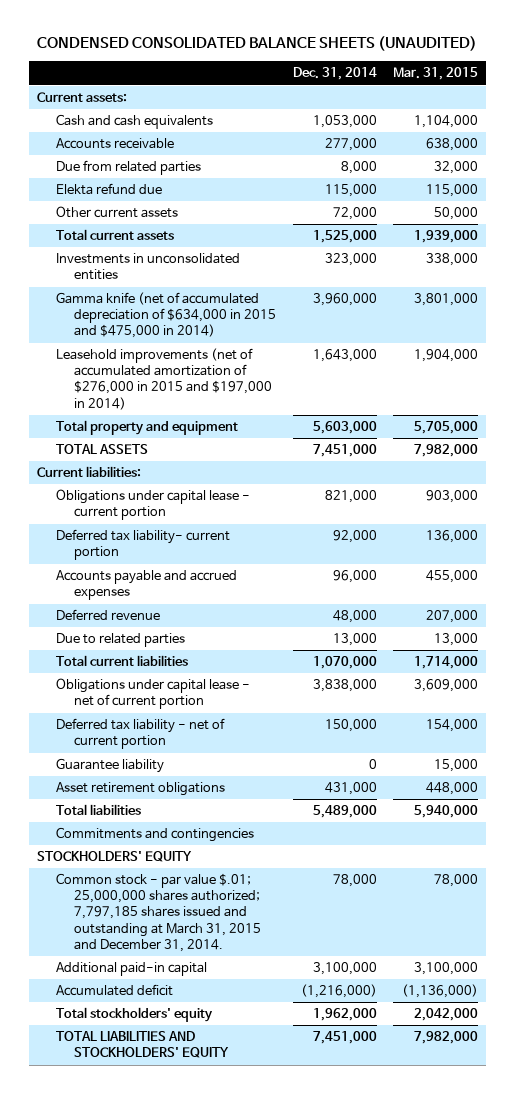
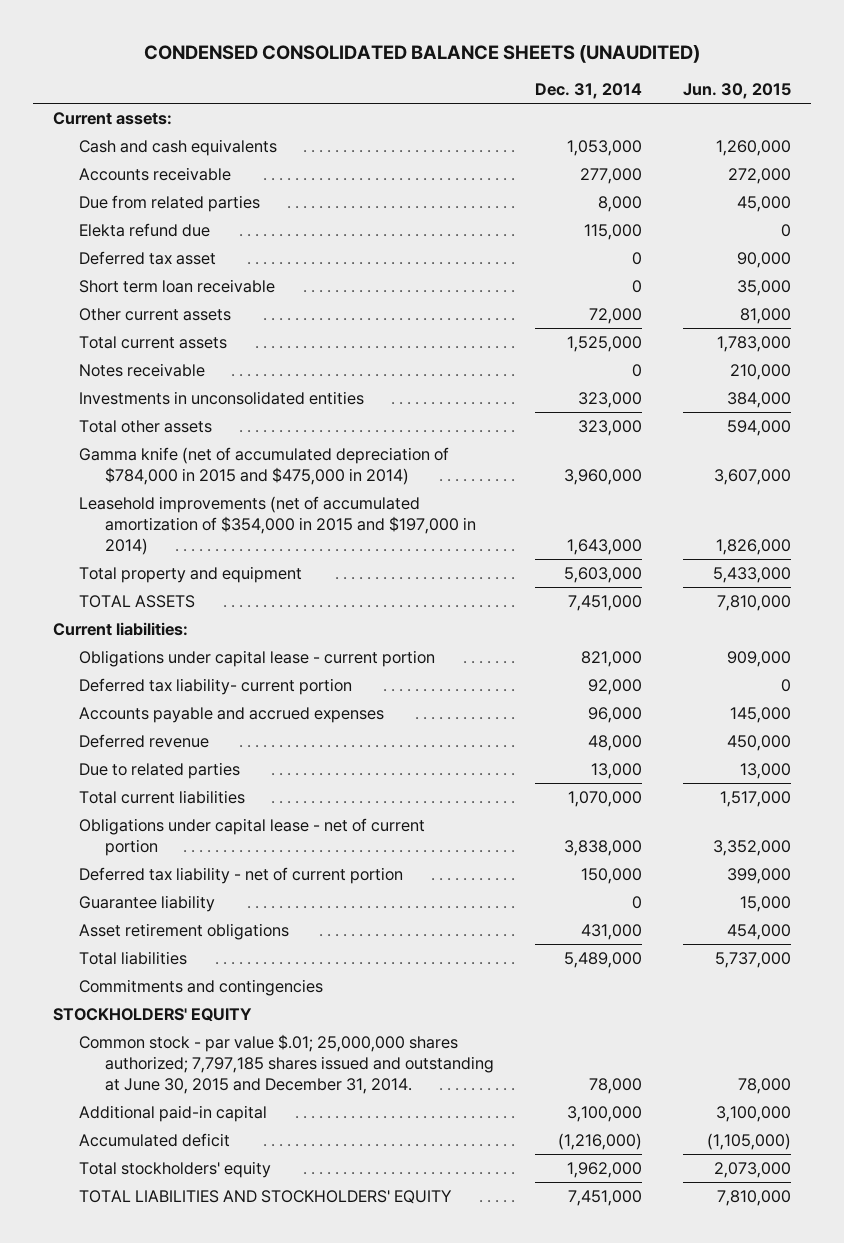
- | Dec. 31, 2014 | Mar. 31, 2015
+ | Dec. 31, 2014 | Jun. 30, 2015
+ Deferred tax asset | 0 | 90,000
+ Short term loan receivable | 0 | 35,000
+ Notes receivable | 0 | 210,000
- Gamma knife (net of accumulated depreciation of $634,000 in 2015 and $475,000 in 2014) | 3,960,000 | 3,801,000
- Leasehold improvements (net of accumulated amortization of $276,000 in 2015 and $197,000 in 2014) | 1,643,000 | 1,904,000
+ Total other assets | 323,000 | 594,000
+ Gamma knife (net of accumulated depreciation of $784,000 in 2015 and $475,000 in 2014) | 3,960,000 | 3,607,000
+ Leasehold improvements (net of accumulated amortization of $354,000 in 2015 and $197,000 in 2014) | 1,643,000 | 1,826,000
- Common stock - par value $.01; 25,000,000 shares authorized; 7,797,185 shares issued and outstanding at March 31, 2015 and December 31, 2014. | 78,000 | 78,000
+ Common stock - par value $.01; 25,000,000 shares authorized; 7,797,185 shares issued and outstanding at June 30, 2015 and December 31, 2014. | 78,000 | 78,000

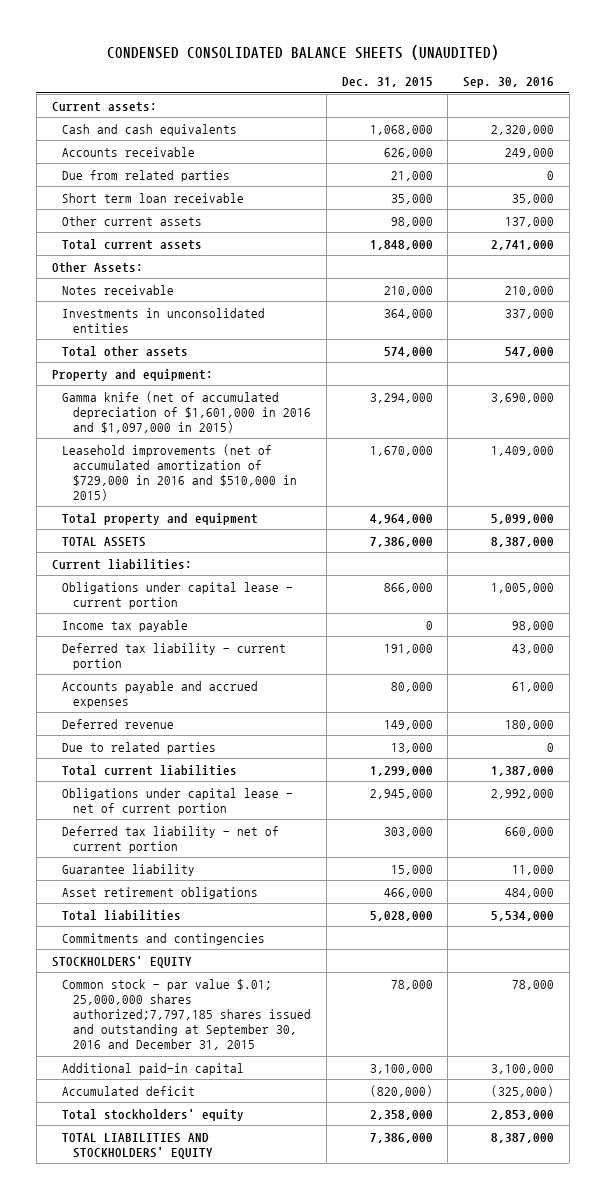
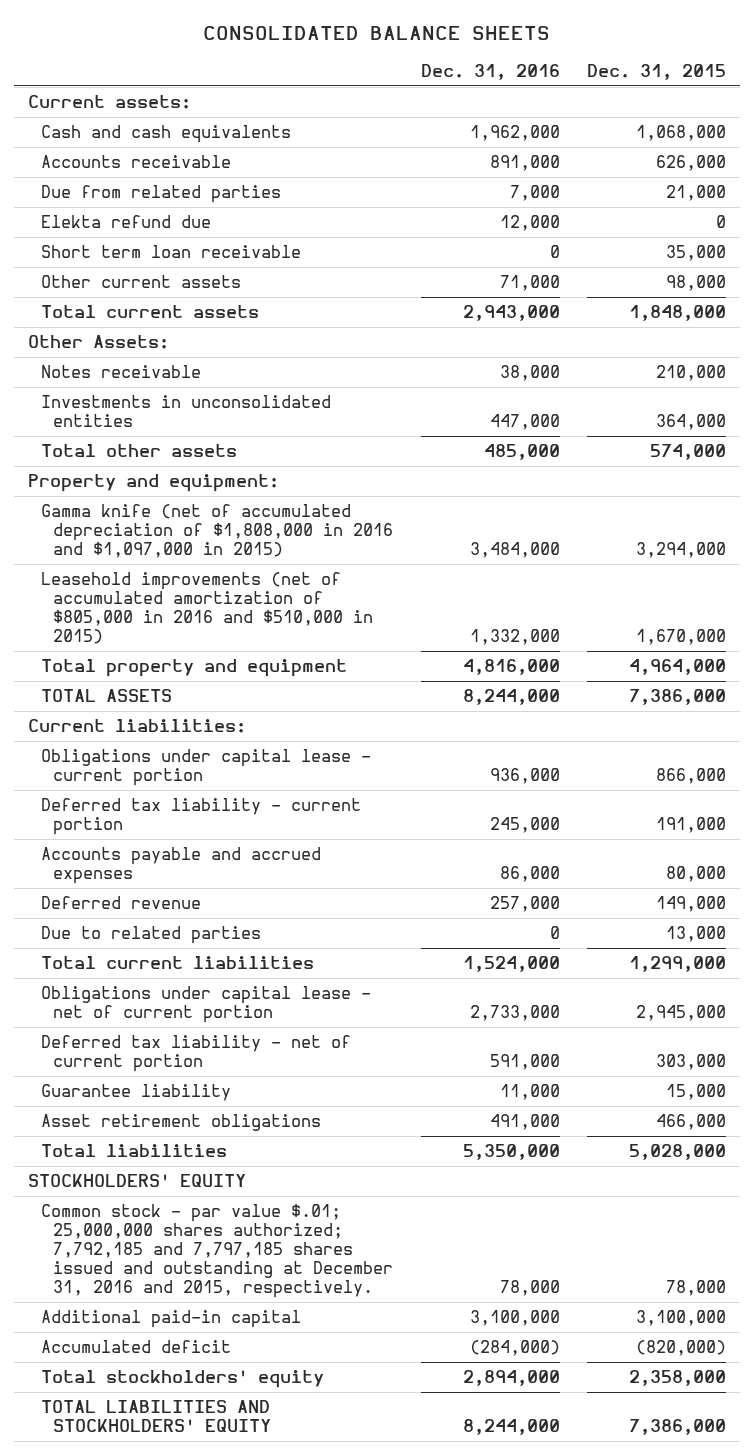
- CONDENSED CONSOLIDATED BALANCE SHEETS (UNAUDITED)
+ CONSOLIDATED BALANCE SHEETS
- | Dec. 31, 2015 | Sep. 30, 2016
+ | Dec. 31, 2016 | Dec. 31, 2015
+ Elekta refund due | 12,000 | 0
- Gamma knife (net of accumulated depreciation of $1,601,000 in 2016 and $1,097,000 in 2015) | 3,294,000 | 3,690,000
- Leasehold improvements (net of accumulated amortization of $729,000 in 2016 and $510,000 in 2015) | 1,670,000 | 1,409,000
+ Gamma knife (net of accumulated depreciation of $1,808,000 in 2016 and $1,097,000 in 2015) | 3,484,000 | 3,294,000
+ Leasehold improvements (net of accumulated amortization of $805,000 in 2016 and $510,000 in 2015) | 1,332,000 | 1,670,000
- Income tax payable | 0 | 98,000
- Commitments and contingencies
- Common stock - par value $.01; 25,000,000 shares authorized;7,797,185 shares issued and outstanding at September 30, 2016 and December 31, 2015 | 78,000 | 78,000
+ Common stock - par value $.01; 25,000,000 shares authorized; 7,792,185 and 7,797,185 shares issued and outstanding at December 31, 2016 and 2015, respectively. | 78,000 | 78,000

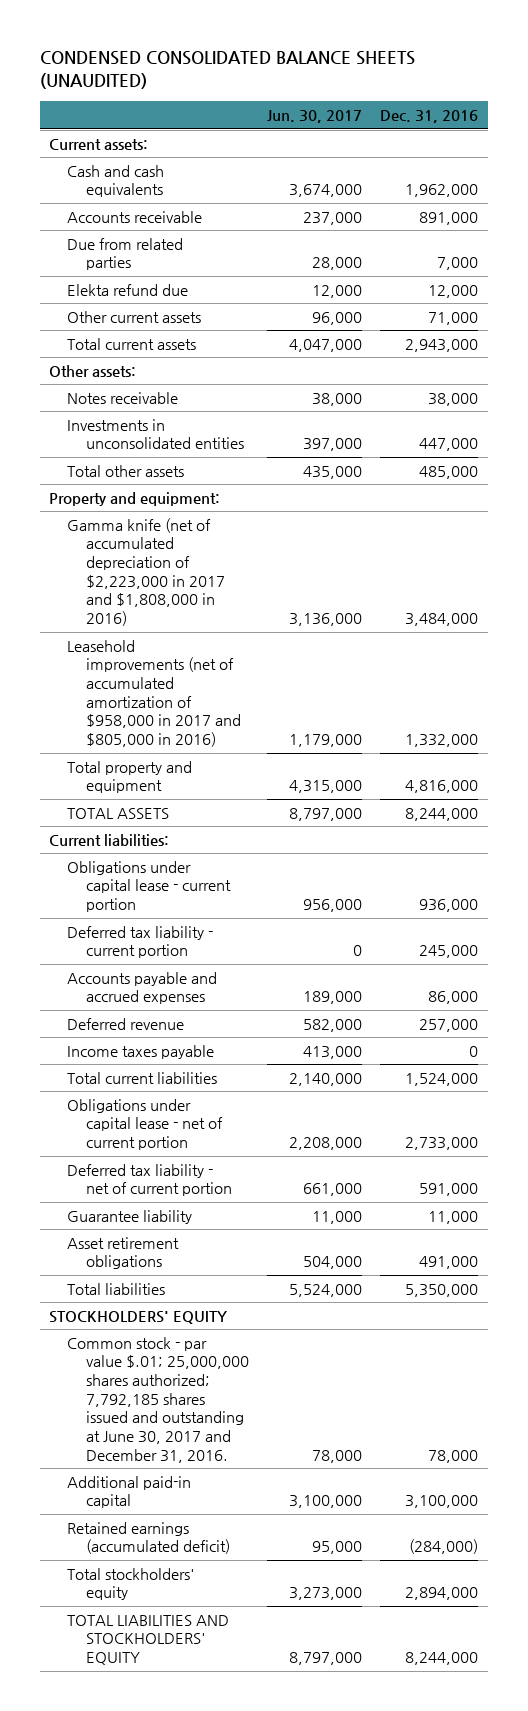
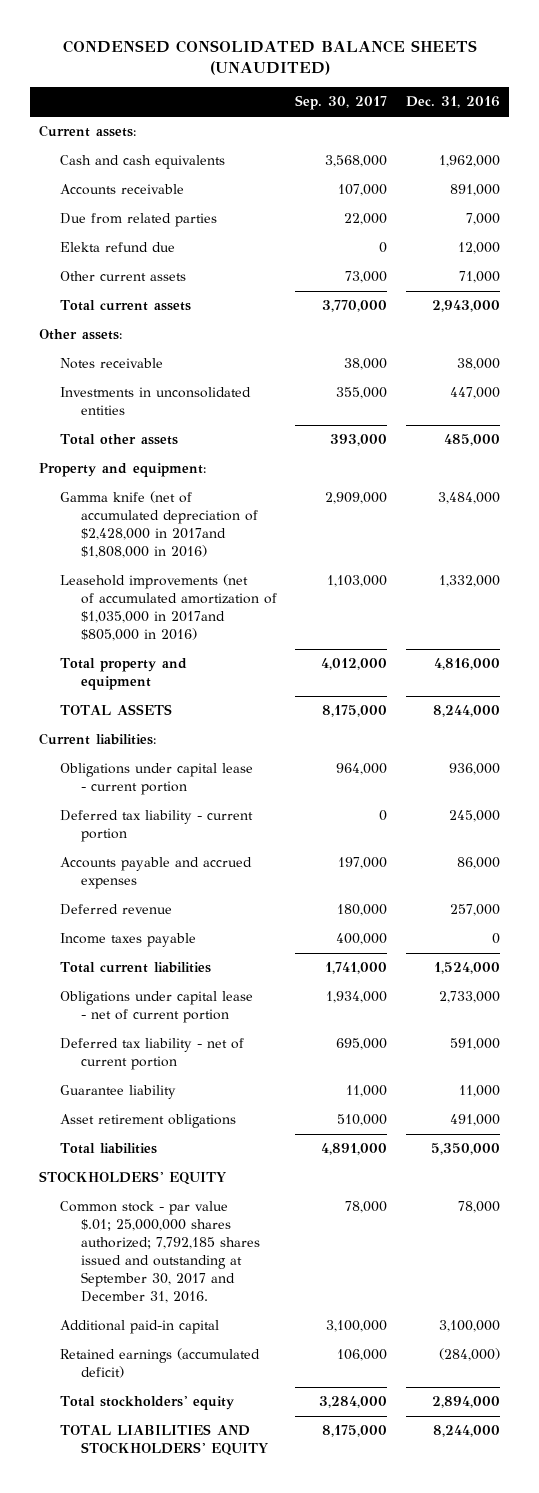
- | Jun. 30, 2017 | Dec. 31, 2016
+ | Sep. 30, 2017 | Dec. 31, 2016
- Gamma knife (net of accumulated depreciation of $2,223,000 in 2017 and $1,808,000 in 2016) | 3,136,000 | 3,484,000
- Leasehold improvements (net of accumulated amortization of $958,000 in 2017 and $805,000 in 2016) | 1,179,000 | 1,332,000
+ Gamma knife (net of accumulated depreciation of $2,428,000 in 2017and $1,808,000 in 2016) | 2,909,000 | 3,484,000
+ Leasehold improvements (net of accumulated amortization of $1,035,000 in 2017and $805,000 in 2016) | 1,103,000 | 1,332,000
- Common stock - par value $.01; 25,000,000 shares authorized; 7,792,185 shares issued and outstanding at June 30, 2017 and December 31, 2016. | 78,000 | 78,000
+ Common stock - par value $.01; 25,000,000 shares authorized; 7,792,185 shares issued and outstanding at September 30, 2017 and December 31, 2016. | 78,000 | 78,000

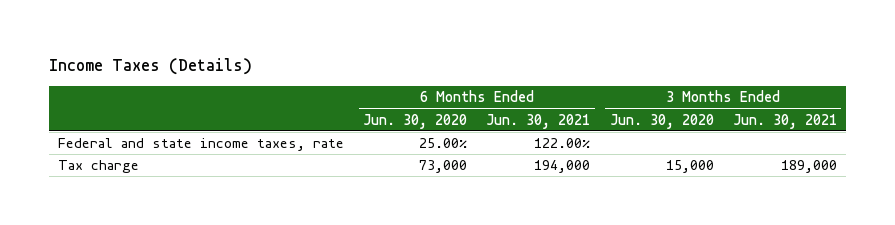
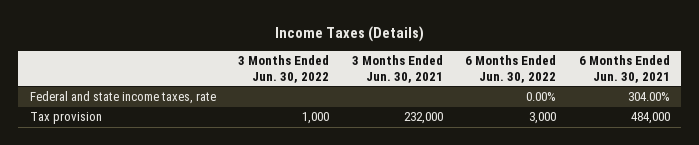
- | 6 Months Ended Jun. 30, 2020 | 6 Months Ended Jun. 30, 2021 | 3 Months Ended Jun. 30, 2020 | 3 Months Ended Jun. 30, 2021
+ | 3 Months Ended Jun. 30, 2022 | 3 Months Ended Jun. 30, 2021 | 6 Months Ended Jun. 30, 2022 | 6 Months Ended Jun. 30, 2021
- Federal and state income taxes, rate | 25.00% | 122.00% | |
- Tax charge | 73,000 | 194,000 | 15,000 | 189,000
+ Federal and state income taxes, rate | | | 0.00% | 304.00%
+ Tax provision | 1,000 | 232,000 | 3,000 | 484,000

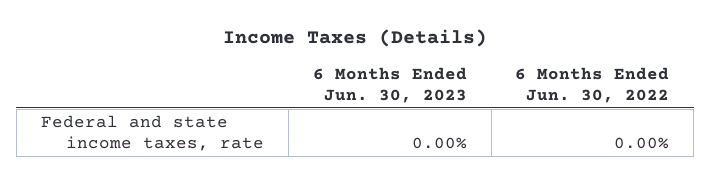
- | 3 Months Ended Jun. 30, 2022 | 3 Months Ended Jun. 30, 2021 | 6 Months Ended Jun. 30, 2022 | 6 Months Ended Jun. 30, 2021
+ | 6 Months Ended Jun. 30, 2023 | 6 Months Ended Jun. 30, 2022
- Tax provision | 1,000 | 232,000 | 3,000 | 484,000

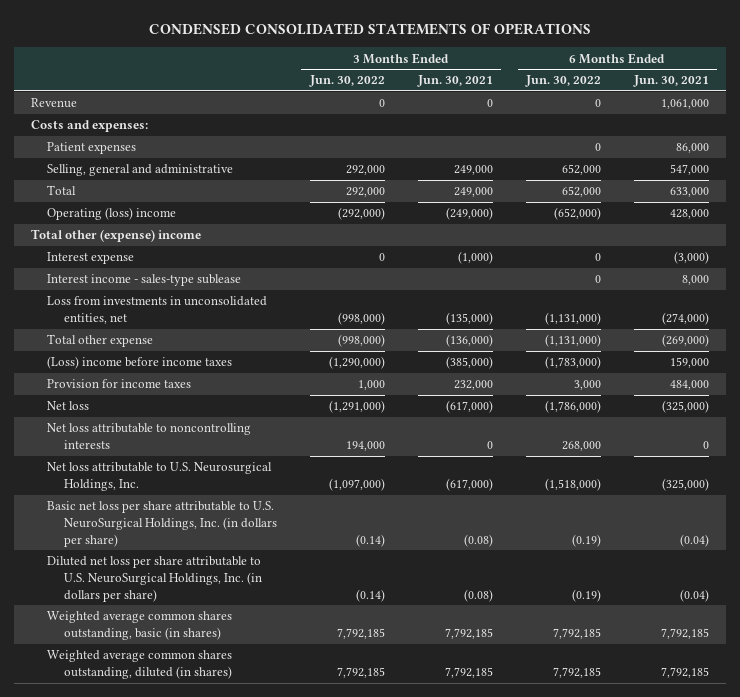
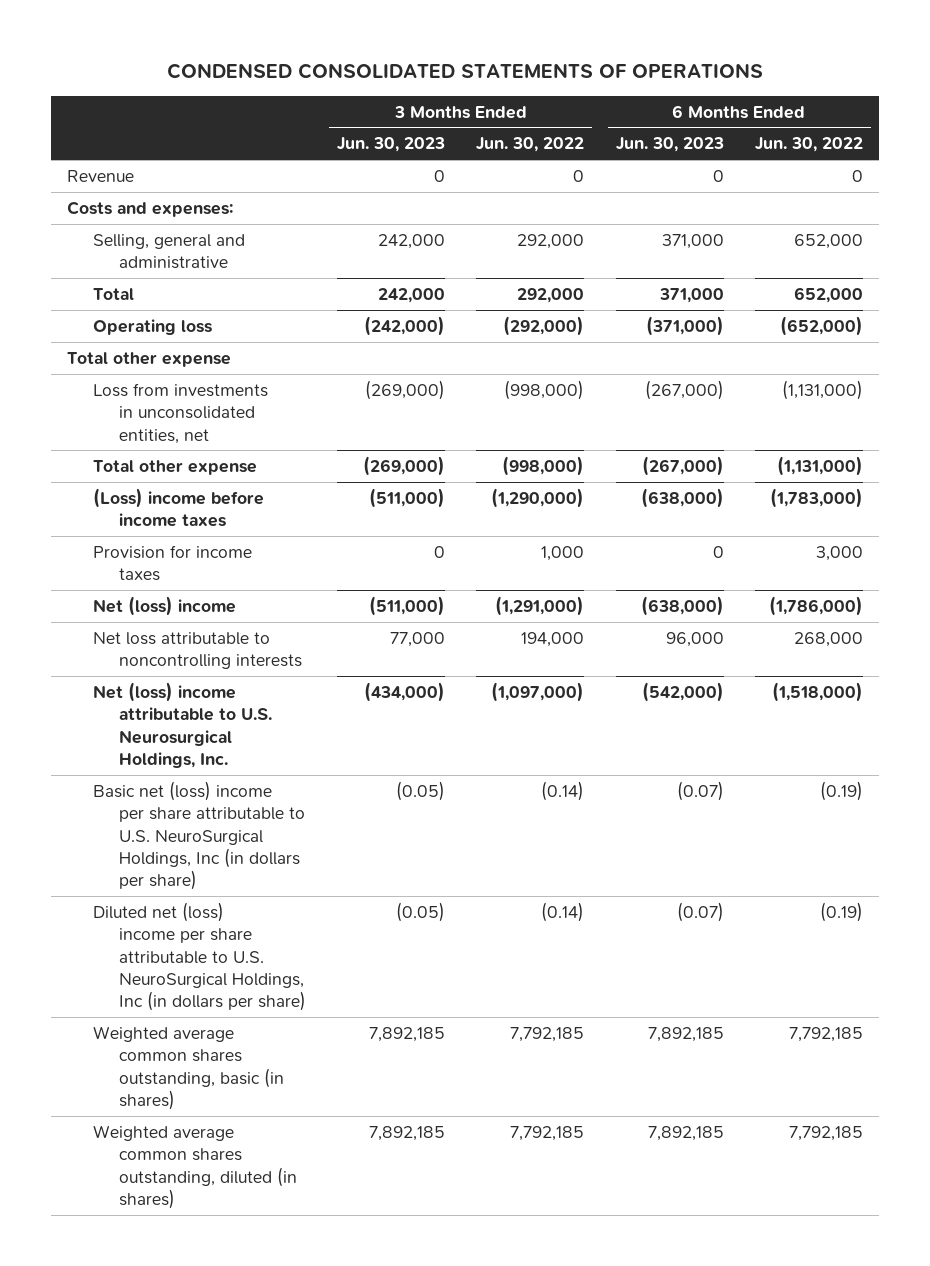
- | 3 Months Ended Jun. 30, 2022 | 3 Months Ended Jun. 30, 2021 | 6 Months Ended Jun. 30, 2022 | 6 Months Ended Jun. 30, 2021
+ | 3 Months Ended Jun. 30, 2023 | 3 Months Ended Jun. 30, 2022 | 6 Months Ended Jun. 30, 2023 | 6 Months Ended Jun. 30, 2022
- Patient expenses | | | 0 | 86,000
- Operating (loss) income | (292,000) | (249,000) | (652,000) | 428,000
- Total other (expense) income
- Interest expense | 0 | (1,000) | 0 | (3,000)
- Interest income - sales-type sublease | | | 0 | 8,000
+ Operating loss | (242,000) | (292,000) | (371,000) | (652,000)
+ Total other expense
- Net loss | (1,291,000) | (617,000) | (1,786,000) | (325,000)
+ Net (loss) income | (511,000) | (1,291,000) | (638,000) | (1,786,000)
- Net loss attributable to U.S. Neurosurgical Holdings, Inc. | (1,097,000) | (617,000) | (1,518,000) | (325,000)
- Basic net loss per share attributable to U.S. NeuroSurgical Holdings, Inc. (in dollars per share) | (0.14) | (0.08) | (0.19) | (0.04)
- Diluted net loss per share attributable to U.S. NeuroSurgical Holdings, Inc. (in dollars per share) | (0.14) | (0.08) | (0.19) | (0.04)
+ Net (loss) income attributable to U.S. Neurosurgical Holdings, Inc. | (434,000) | (1,097,000) | (542,000) | (1,518,000)
+ Basic net (loss) income per share attributable to U.S. NeuroSurgical Holdings, Inc (in dollars per share) | (0.05) | (0.14) | (0.07) | (0.19)
+ Diluted net (loss) income per share attributable to U.S. NeuroSurgical Holdings, Inc (in dollars per share) | (0.05) | (0.14) | (0.07) | (0.19)

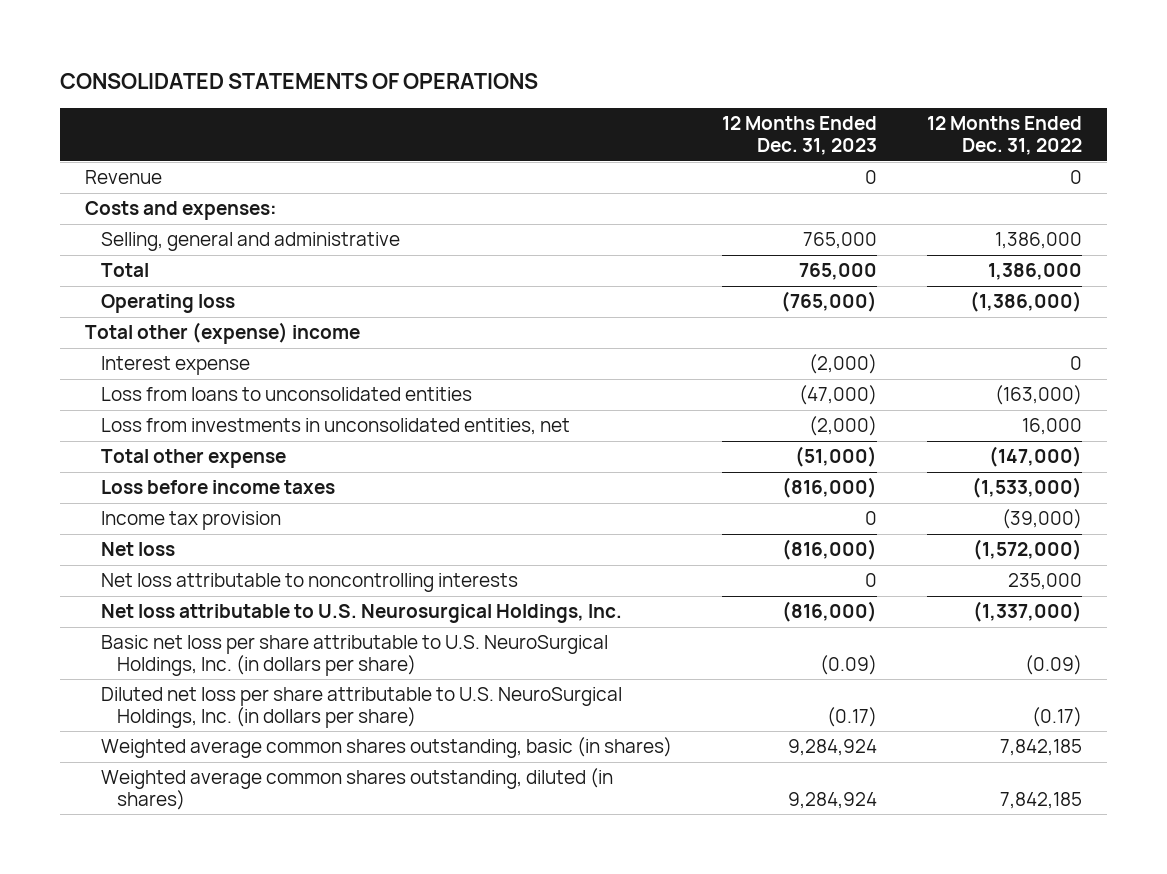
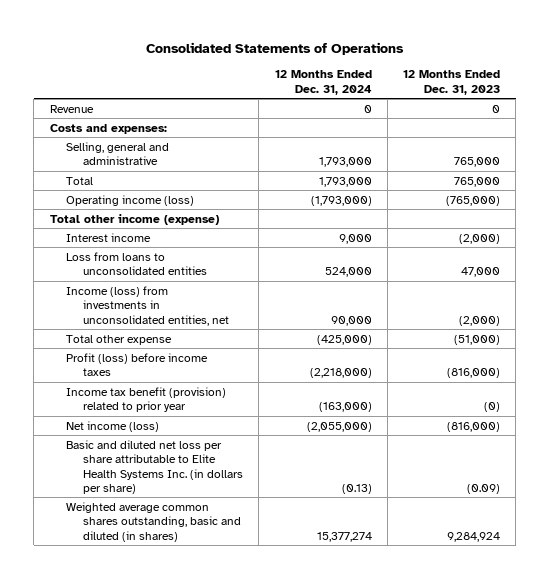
- CONSOLIDATED STATEMENTS OF OPERATIONS
+ Consolidated Statements of Operations
- | 12 Months Ended Dec. 31, 2023 | 12 Months Ended Dec. 31, 2022
+ | 12 Months Ended Dec. 31, 2024 | 12 Months Ended Dec. 31, 2023
- Operating loss | (765,000) | (1,386,000)
- Total other (expense) income
- Interest expense | (2,000) | 0
- Loss from loans to unconsolidated entities | (47,000) | (163,000)
- Loss from investments in unconsolidated entities, net | (2,000) | 16,000
+ Operating income (loss) | (1,793,000) | (765,000)
+ Total other income (expense)
+ Interest income | 9,000 | (2,000)
+ Loss from loans to unconsolidated entities | 524,000 | 47,000
+ Income (loss) from investments in unconsolidated entities, net | 90,000 | (2,000)
- Loss before income taxes | (816,000) | (1,533,000)
- Income tax provision | 0 | (39,000)
- Net loss | (816,000) | (1,572,000)
- Net loss attributable to noncontrolling interests | 0 | 235,000
- Net loss attributable to U.S. Neurosurgical Holdings, Inc. | (816,000) | (1,337,000)
- Basic net loss per share attributable to U.S. NeuroSurgical Holdings, Inc. (in dollars per share) | (0.09) | (0.09)
- Diluted net loss per share attributable to U.S. NeuroSurgical Holdings, Inc. (in dollars per share) | (0.17) | (0.17)
- Weighted average common shares outstanding, basic (in shares) | 9,284,924 | 7,842,185
- Weighted average common shares outstanding, diluted (in shares) | 9,284,924 | 7,842,185
+ Profit (loss) before income taxes | (2,218,000) | (816,000)
+ Income tax benefit (provision) related to prior year | (163,000) | (0)
+ Net income (loss) | (2,055,000) | (816,000)
+ Basic and diluted net loss per share attributable to Elite Health Systems Inc. (in dollars per share) | (0.13) | (0.09)
+ Weighted average common shares outstanding, basic and diluted (in shares) | 15,377,274 | 9,284,924

